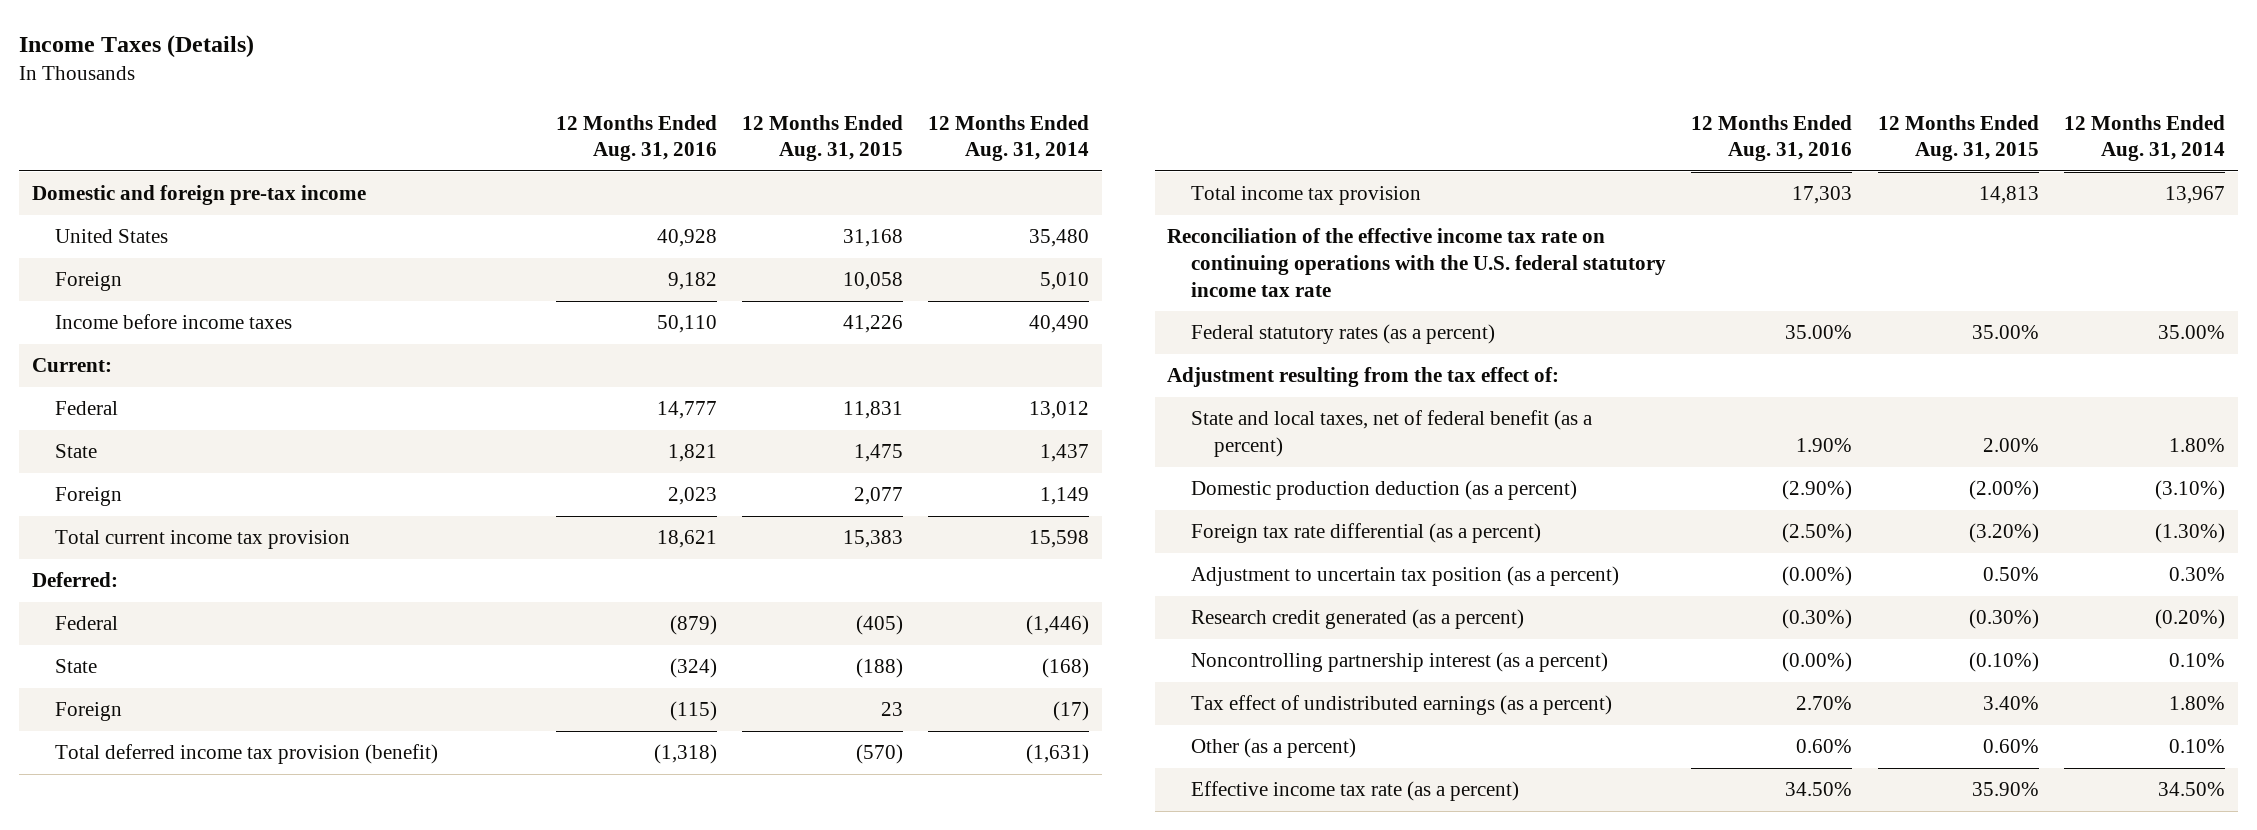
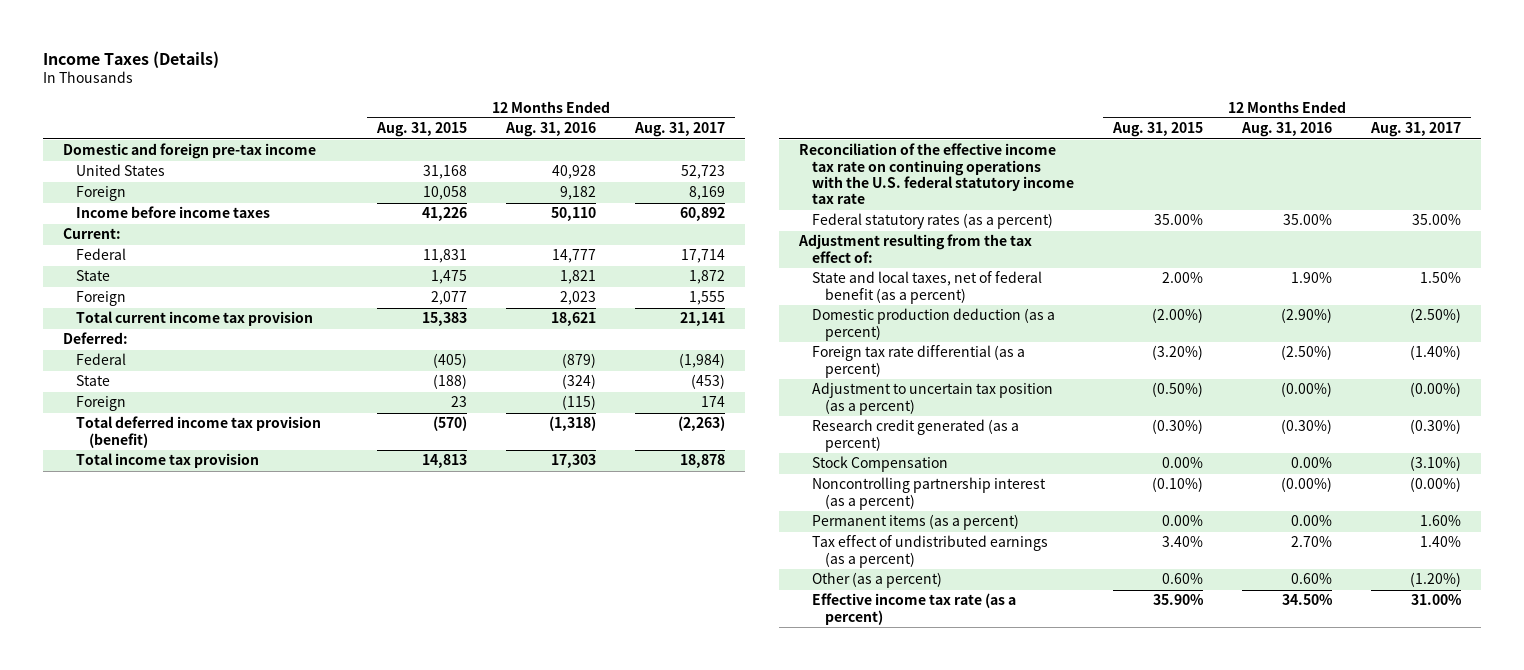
- | 12 Months Ended Aug. 31, 2016 | 12 Months Ended Aug. 31, 2015 | 12 Months Ended Aug. 31, 2014
+ | 12 Months Ended Aug. 31, 2015 | 12 Months Ended Aug. 31, 2016 | 12 Months Ended Aug. 31, 2017
- Adjustment to uncertain tax position (as a percent) | (0.00%) | 0.50% | 0.30%
+ Adjustment to uncertain tax position (as a percent) | (0.50%) | (0.00%) | (0.00%)
+ Stock Compensation | 0.00% | 0.00% | (3.10%)
+ Permanent items (as a percent) | 0.00% | 0.00% | 1.60%

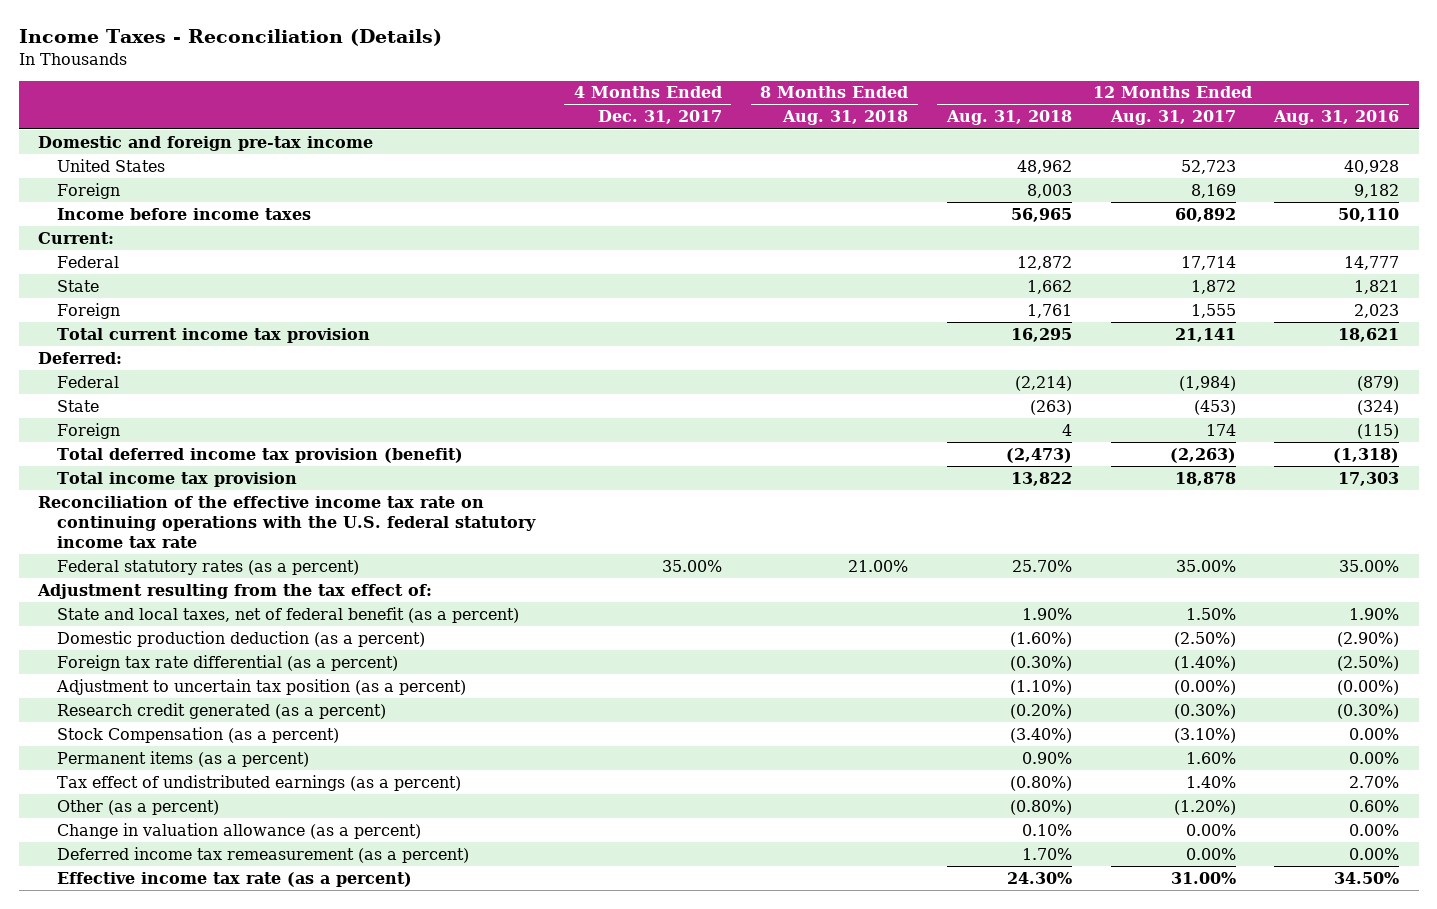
- Income Taxes (Details)
+ Income Taxes - Reconciliation (Details)
- | 12 Months Ended Aug. 31, 2015 | 12 Months Ended Aug. 31, 2016 | 12 Months Ended Aug. 31, 2017
+ | 4 Months Ended Dec. 31, 2017 | 8 Months Ended Aug. 31, 2018 | 12 Months Ended Aug. 31, 2018 | 12 Months Ended Aug. 31, 2017 | 12 Months Ended Aug. 31, 2016
- Stock Compensation | 0.00% | 0.00% | (3.10%)
- Noncontrolling partnership interest (as a percent) | (0.10%) | (0.00%) | (0.00%)
+ Stock Compensation (as a percent) | | | (3.40%) | (3.10%) | 0.00%
+ Change in valuation allowance (as a percent) | | | 0.10% | 0.00% | 0.00%
+ Deferred income tax remeasurement (as a percent) | | | 1.70% | 0.00% | 0.00%

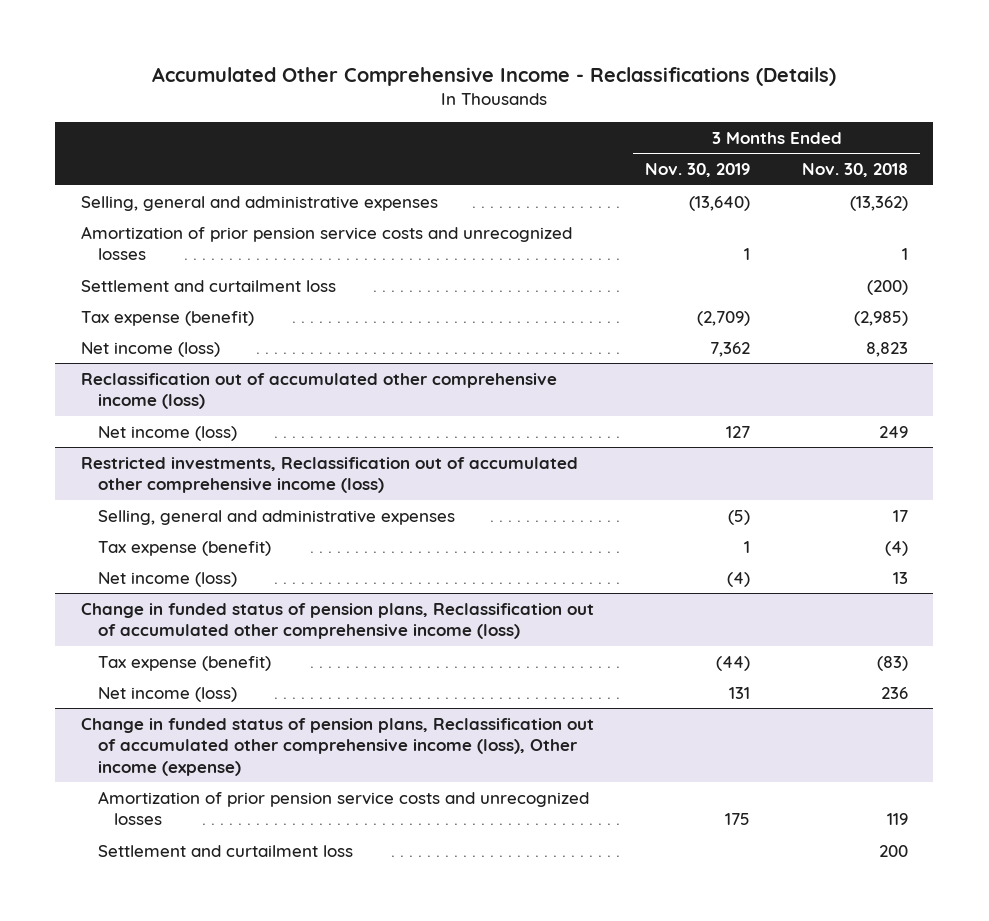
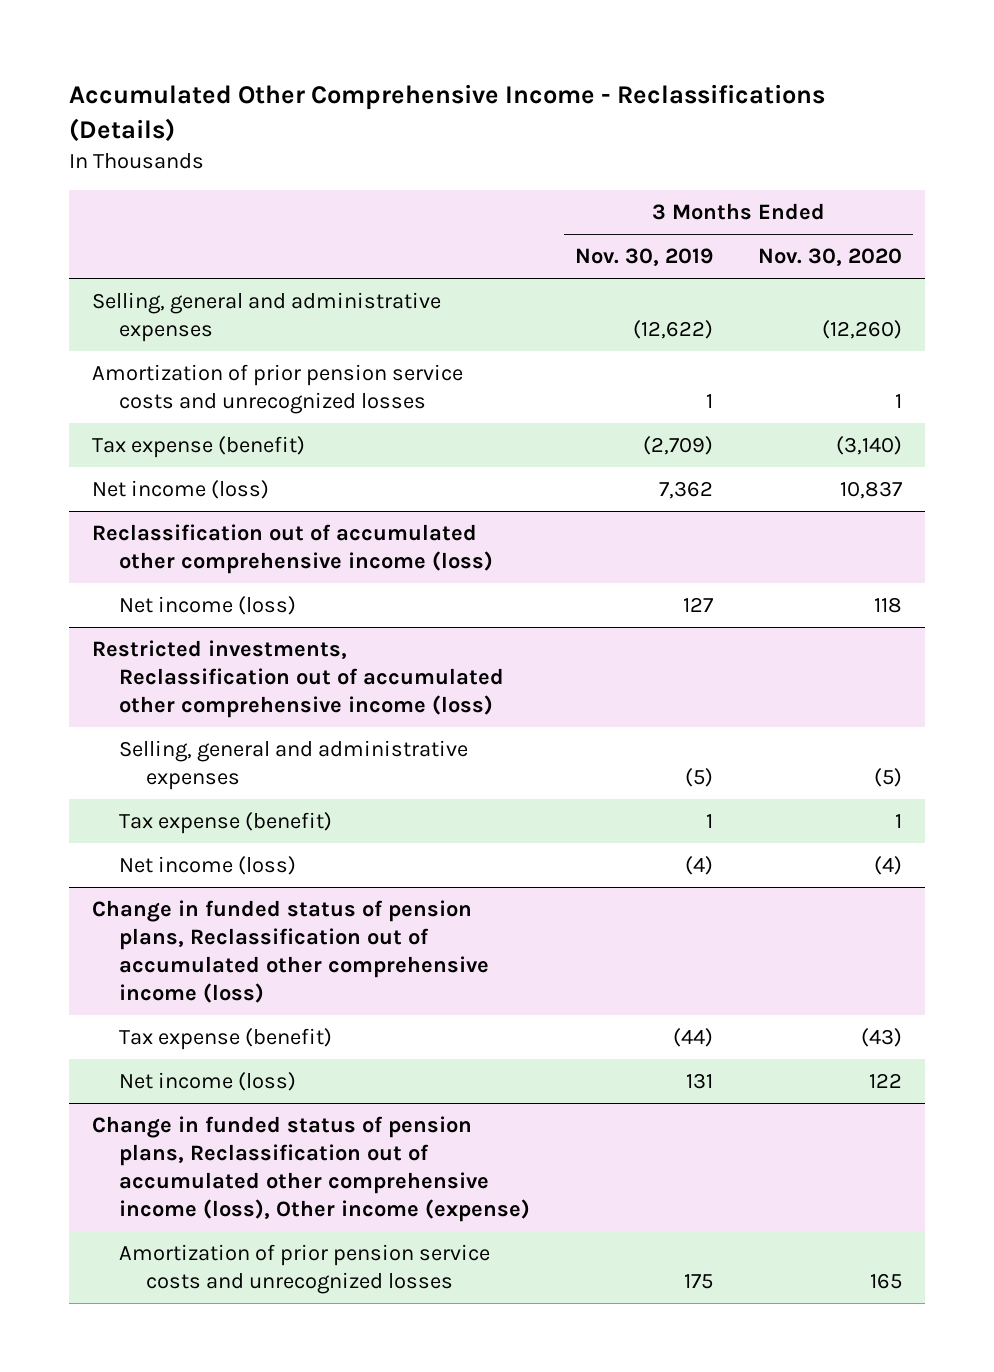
- | 3 Months Ended Nov. 30, 2019 | 3 Months Ended Nov. 30, 2018
+ | 3 Months Ended Nov. 30, 2019 | 3 Months Ended Nov. 30, 2020
- Selling, general and administrative expenses | (13,640) | (13,362)
+ Selling, general and administrative expenses | (12,622) | (12,260)
- Settlement and curtailment loss | | (200)
@ Change in funded status of pension plans, Reclassification out of accumulated other comprehensive income (loss), Other income (expense)
- Settlement and curtailment loss | | 200

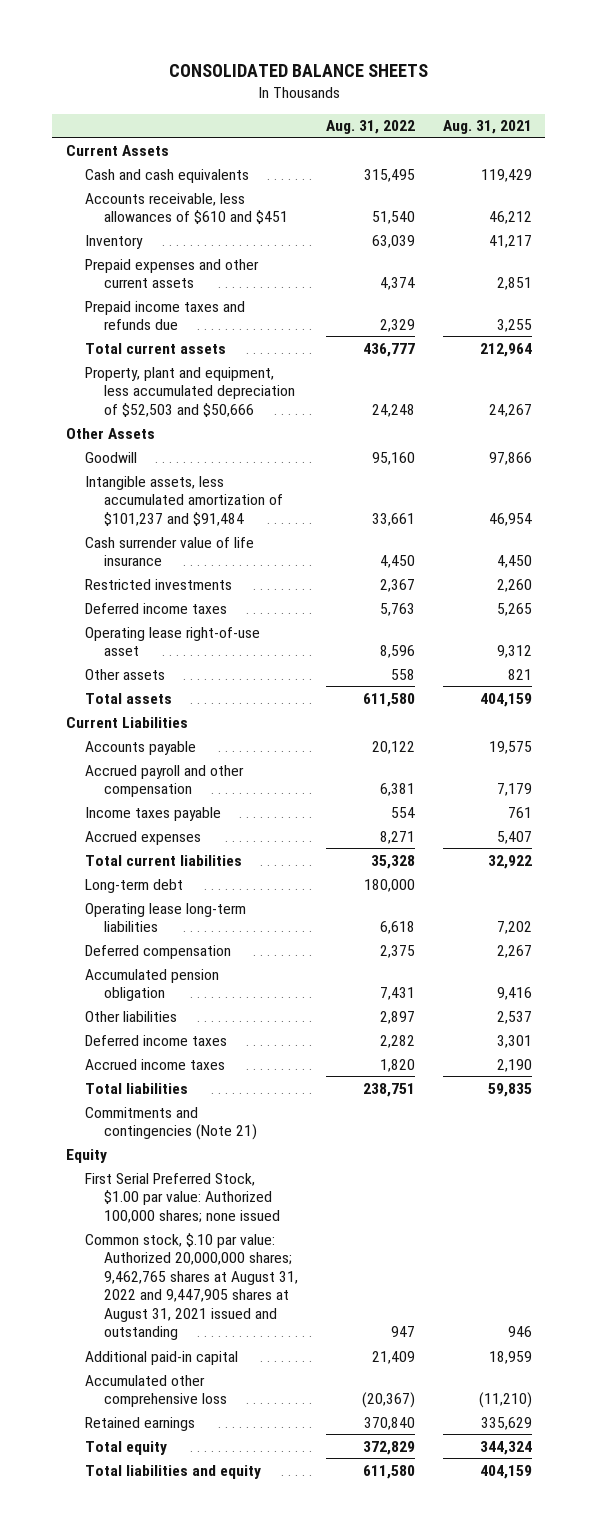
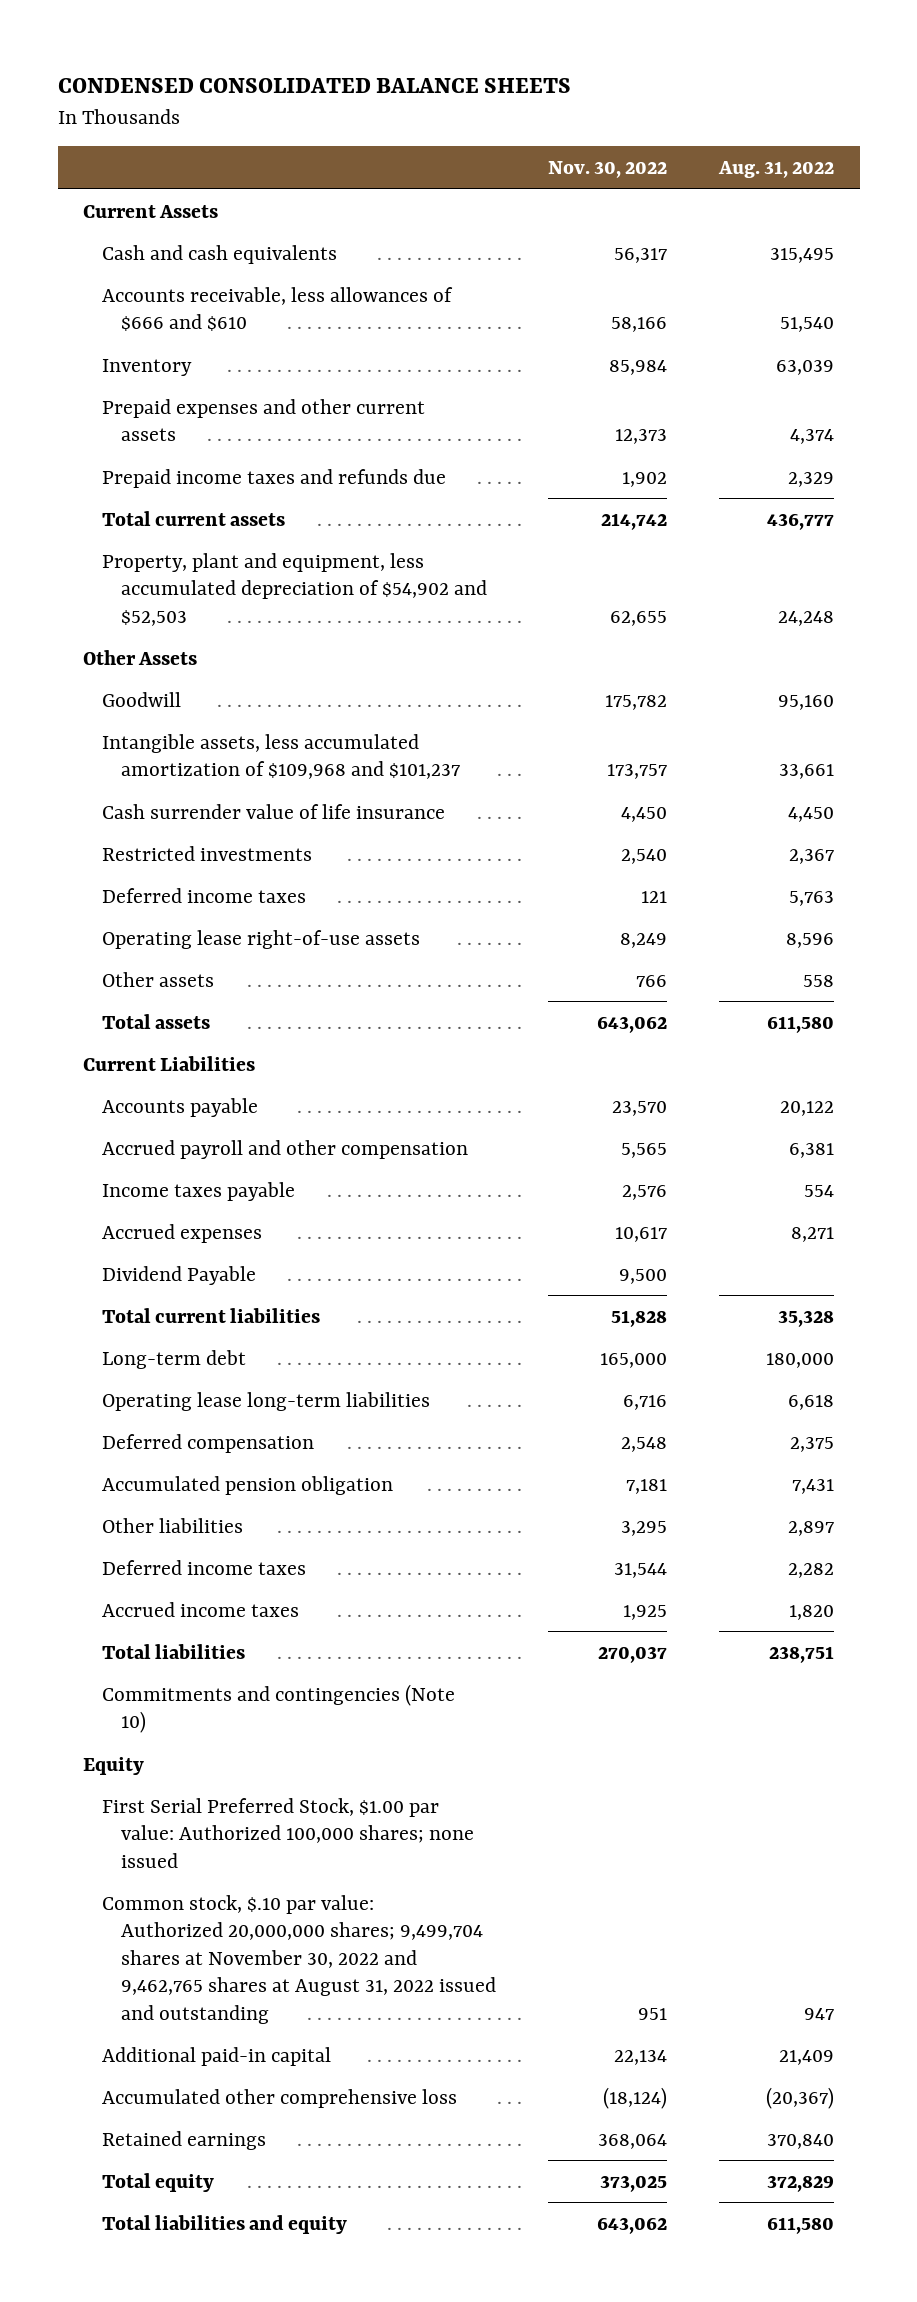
- CONSOLIDATED BALANCE SHEETS
+ CONDENSED CONSOLIDATED BALANCE SHEETS
- | Aug. 31, 2022 | Aug. 31, 2021
+ | Nov. 30, 2022 | Aug. 31, 2022
- Accounts receivable, less allowances of $610 and $451 | 51,540 | 46,212
+ Accounts receivable, less allowances of $666 and $610 | 58,166 | 51,540
- Property, plant and equipment, less accumulated depreciation of $52,503 and $50,666 | 24,248 | 24,267
+ Property, plant and equipment, less accumulated depreciation of $54,902 and $52,503 | 62,655 | 24,248
- Intangible assets, less accumulated amortization of $101,237 and $91,484 | 33,661 | 46,954
+ Intangible assets, less accumulated amortization of $109,968 and $101,237 | 173,757 | 33,661
- Operating lease right-of-use asset | 8,596 | 9,312
+ Operating lease right-of-use assets | 8,249 | 8,596
+ Dividend Payable | 9,500 |
- Commitments and contingencies (Note 21)
+ Commitments and contingencies (Note 10)
- Common stock, $.10 par value: Authorized 20,000,000 shares; 9,462,765 shares at August 31, 2022 and 9,447,905 shares at August 31, 2021 issued and outstanding | 947 | 946
+ Common stock, $.10 par value: Authorized 20,000,000 shares; 9,499,704 shares at November 30, 2022 and 9,462,765 shares at August 31, 2022 issued and outstanding | 951 | 947

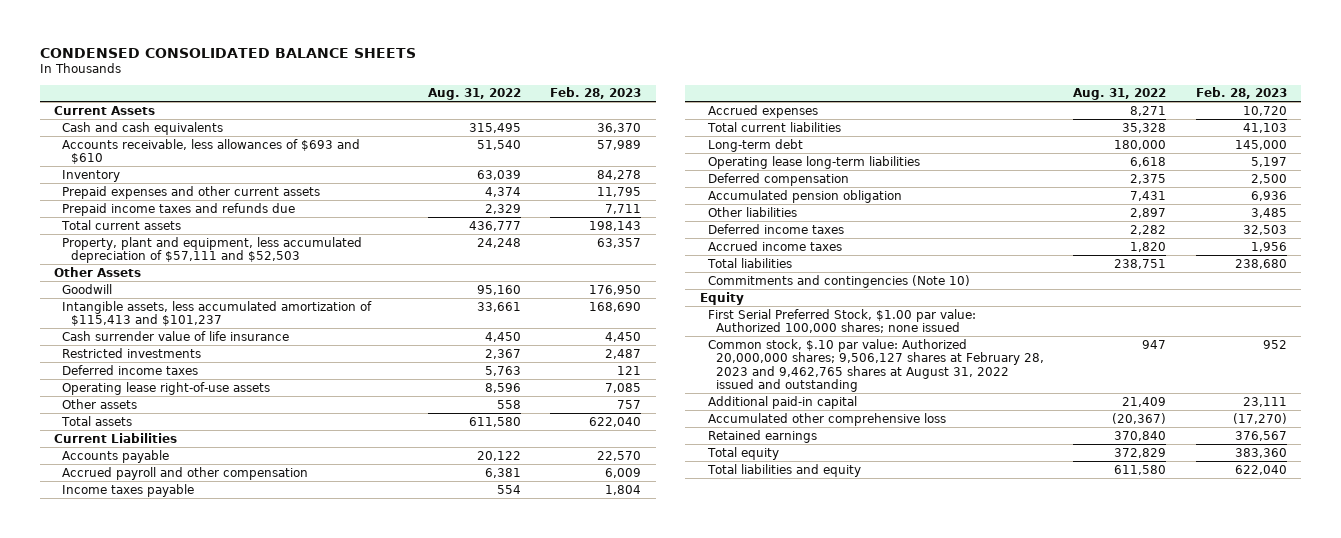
- | Nov. 30, 2022 | Aug. 31, 2022
+ | Aug. 31, 2022 | Feb. 28, 2023
- Accounts receivable, less allowances of $666 and $610 | 58,166 | 51,540
+ Accounts receivable, less allowances of $693 and $610 | 51,540 | 57,989
- Property, plant and equipment, less accumulated depreciation of $54,902 and $52,503 | 62,655 | 24,248
+ Property, plant and equipment, less accumulated depreciation of $57,111 and $52,503 | 24,248 | 63,357
- Intangible assets, less accumulated amortization of $109,968 and $101,237 | 173,757 | 33,661
+ Intangible assets, less accumulated amortization of $115,413 and $101,237 | 33,661 | 168,690
- Dividend Payable | 9,500 |
- Common stock, $.10 par value: Authorized 20,000,000 shares; 9,499,704 shares at November 30, 2022 and 9,462,765 shares at August 31, 2022 issued and outstanding | 951 | 947
+ Common stock, $.10 par value: Authorized 20,000,000 shares; 9,506,127 shares at February 28, 2023 and 9,462,765 shares at August 31, 2022 issued and outstanding | 947 | 952

